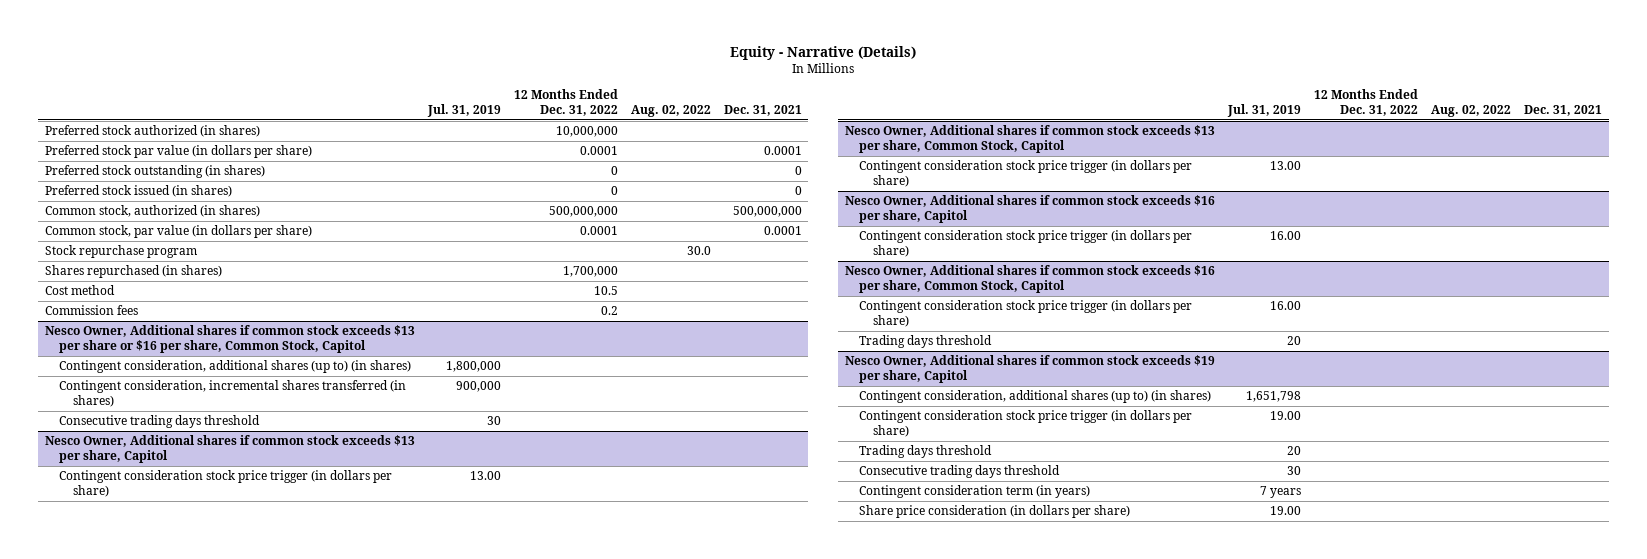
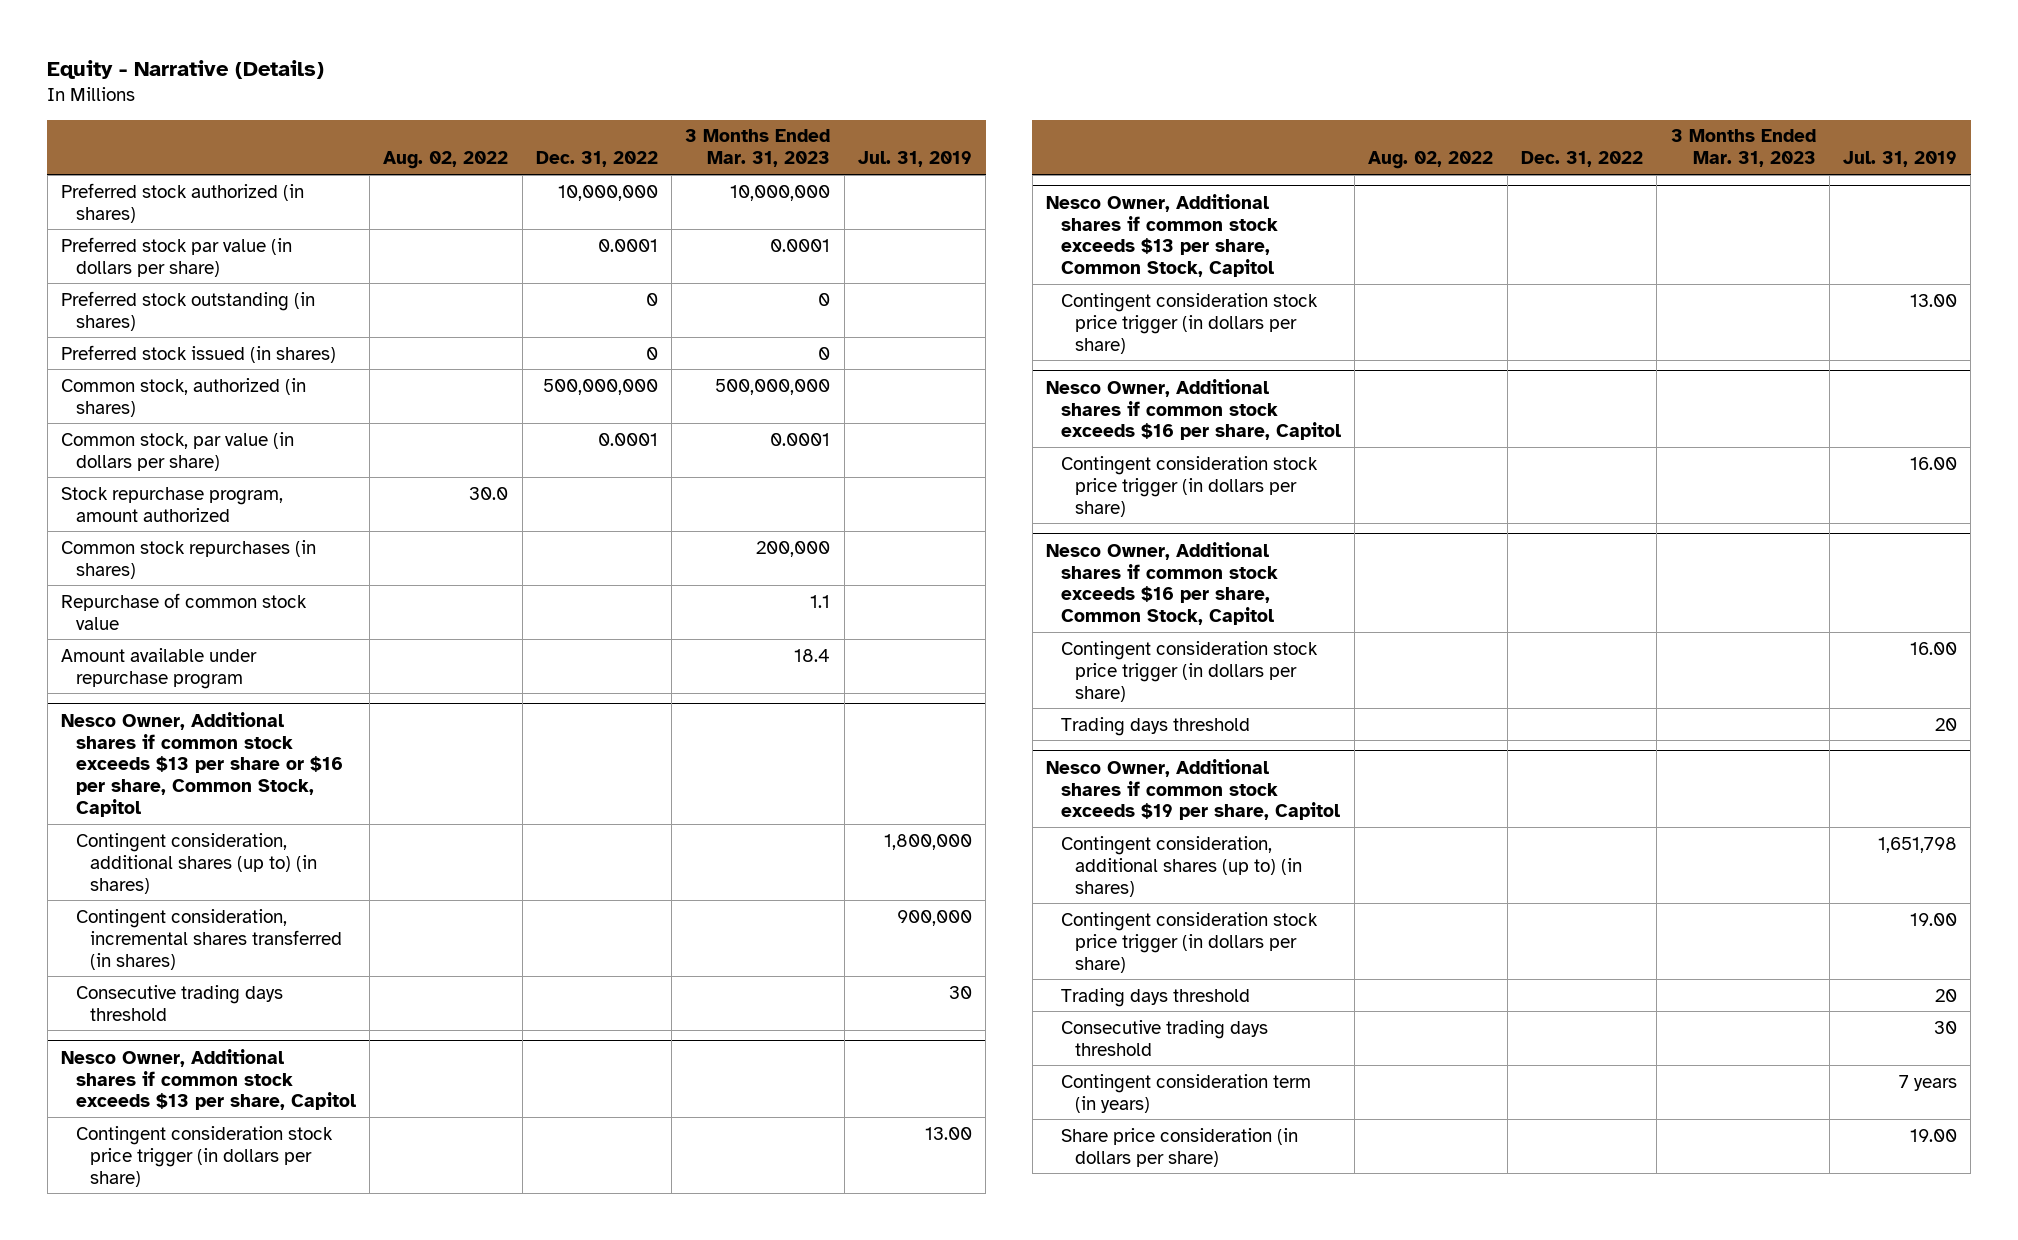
- | Jul. 31, 2019 | 12 Months Ended Dec. 31, 2022 | Aug. 02, 2022 | Dec. 31, 2021
+ | Aug. 02, 2022 | Dec. 31, 2022 | 3 Months Ended Mar. 31, 2023 | Jul. 31, 2019
- Stock repurchase program | | | 30.0 |
- Shares repurchased (in shares) | | 1,700,000 | |
- Cost method | | 10.5 | |
- Commission fees | | 0.2 | |
+ Stock repurchase program, amount authorized | 30.0 | | |
+ Common stock repurchases (in shares) | | | 200,000 |
+ Repurchase of common stock value | | | 1.1 |
+ Amount available under repurchase program | | | 18.4 |

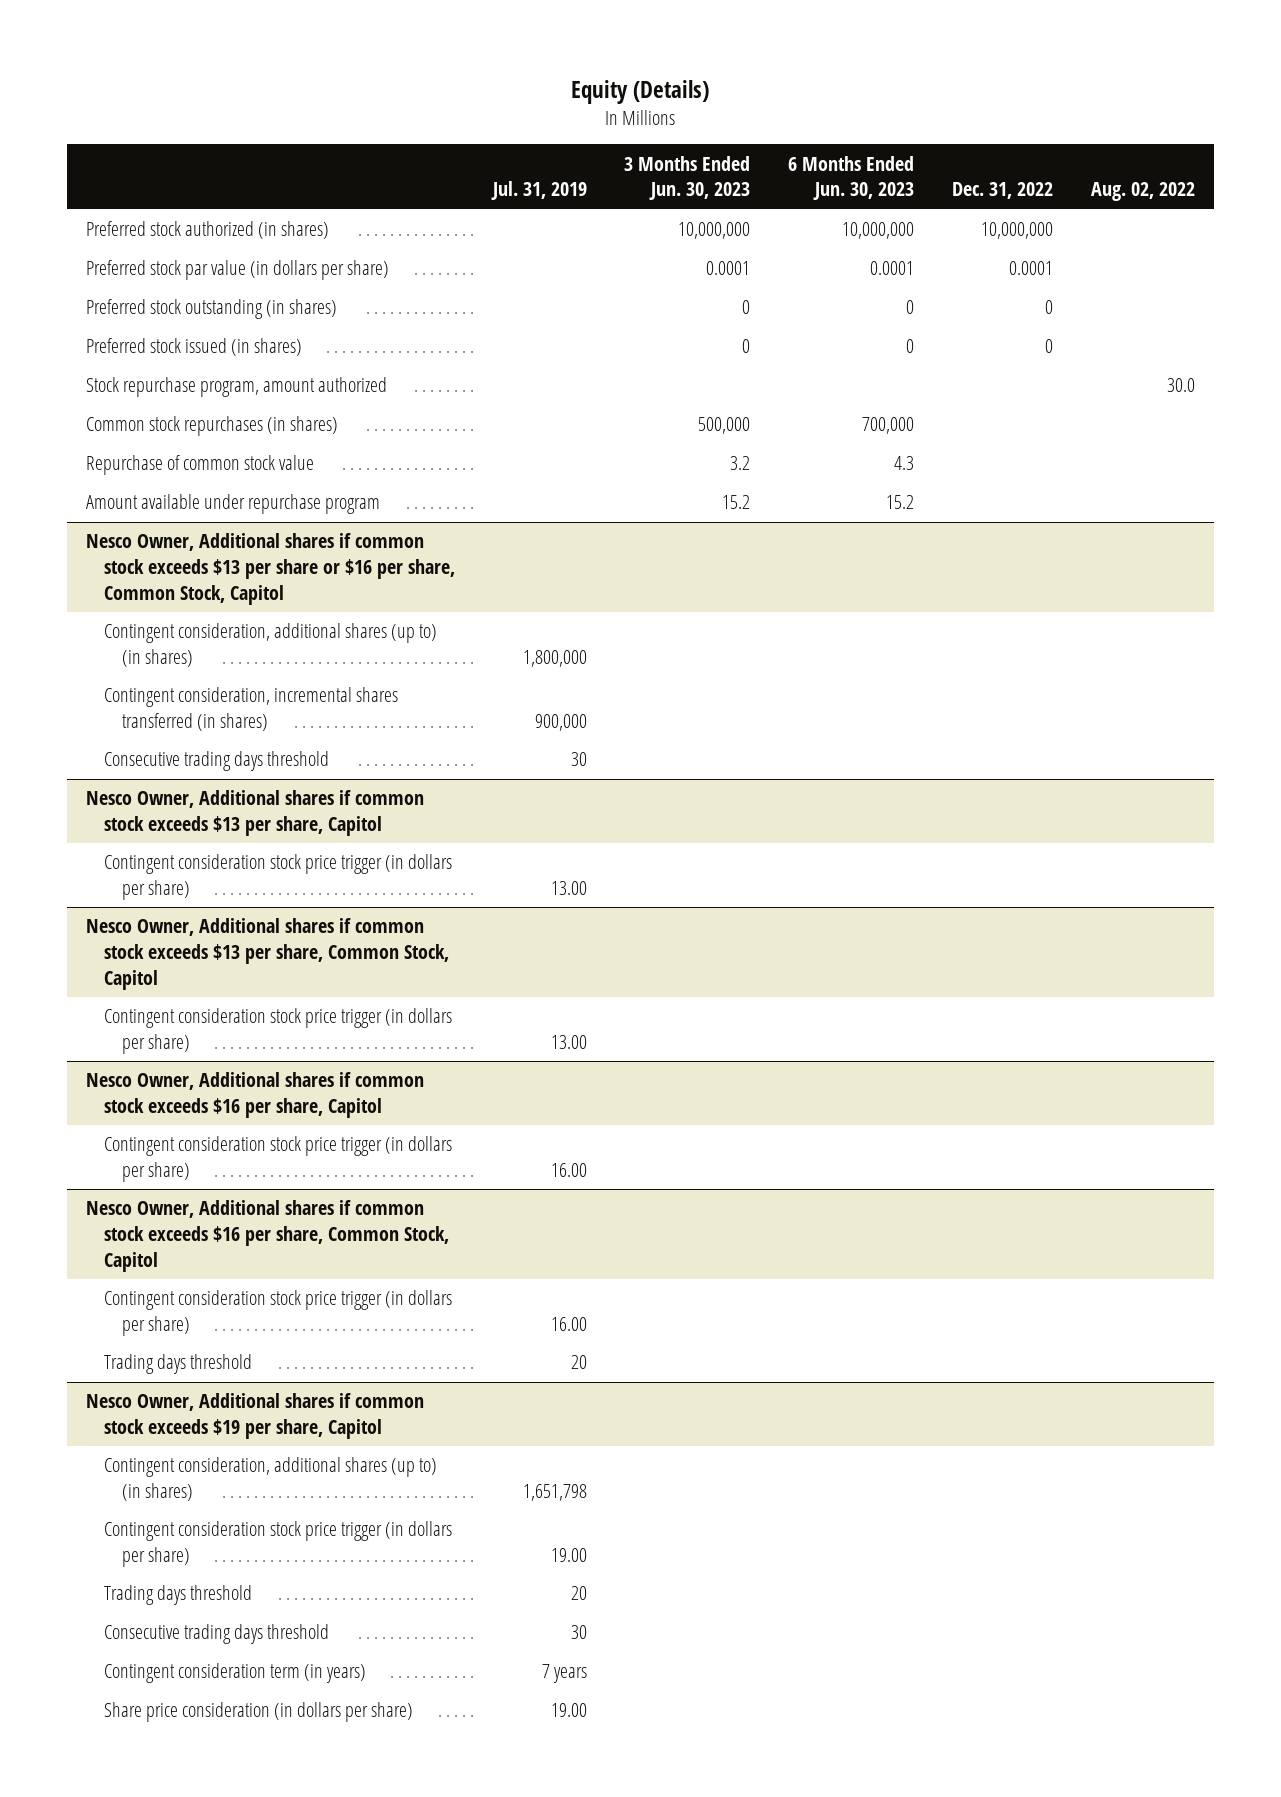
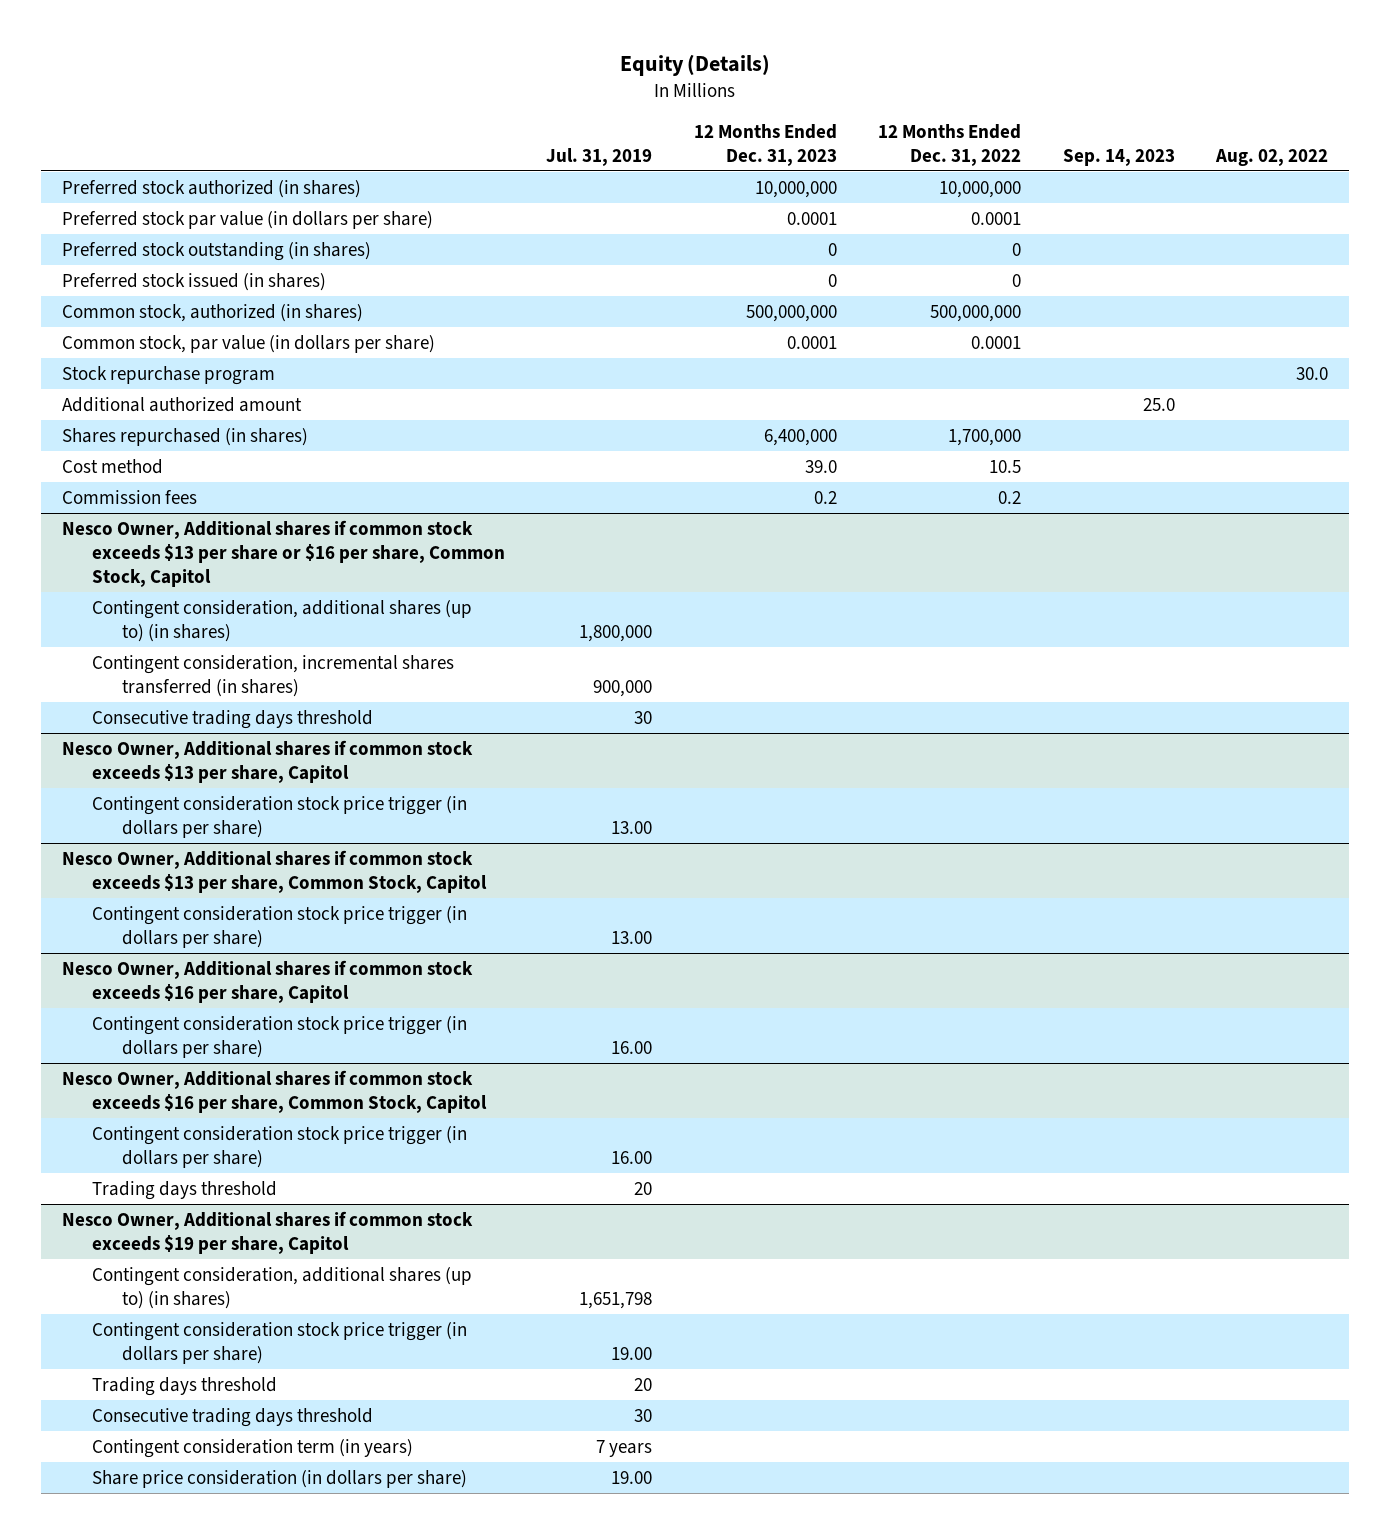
- | Jul. 31, 2019 | 3 Months Ended Jun. 30, 2023 | 6 Months Ended Jun. 30, 2023 | Dec. 31, 2022 | Aug. 02, 2022
+ | Jul. 31, 2019 | 12 Months Ended Dec. 31, 2023 | 12 Months Ended Dec. 31, 2022 | Sep. 14, 2023 | Aug. 02, 2022
- Stock repurchase program, amount authorized | | | | | 30.0
- Common stock repurchases (in shares) | | 500,000 | 700,000 | |
- Repurchase of common stock value | | 3.2 | 4.3 | |
- Amount available under repurchase program | | 15.2 | 15.2 | |
+ Common stock, authorized (in shares) | | 500,000,000 | 500,000,000 | |
+ Common stock, par value (in dollars per share) | | 0.0001 | 0.0001 | |
+ Stock repurchase program | | | | | 30.0
+ Additional authorized amount | | | | 25.0 |
+ Shares repurchased (in shares) | | 6,400,000 | 1,700,000 | |
+ Cost method | | 39.0 | 10.5 | |
+ Commission fees | | 0.2 | 0.2 | |

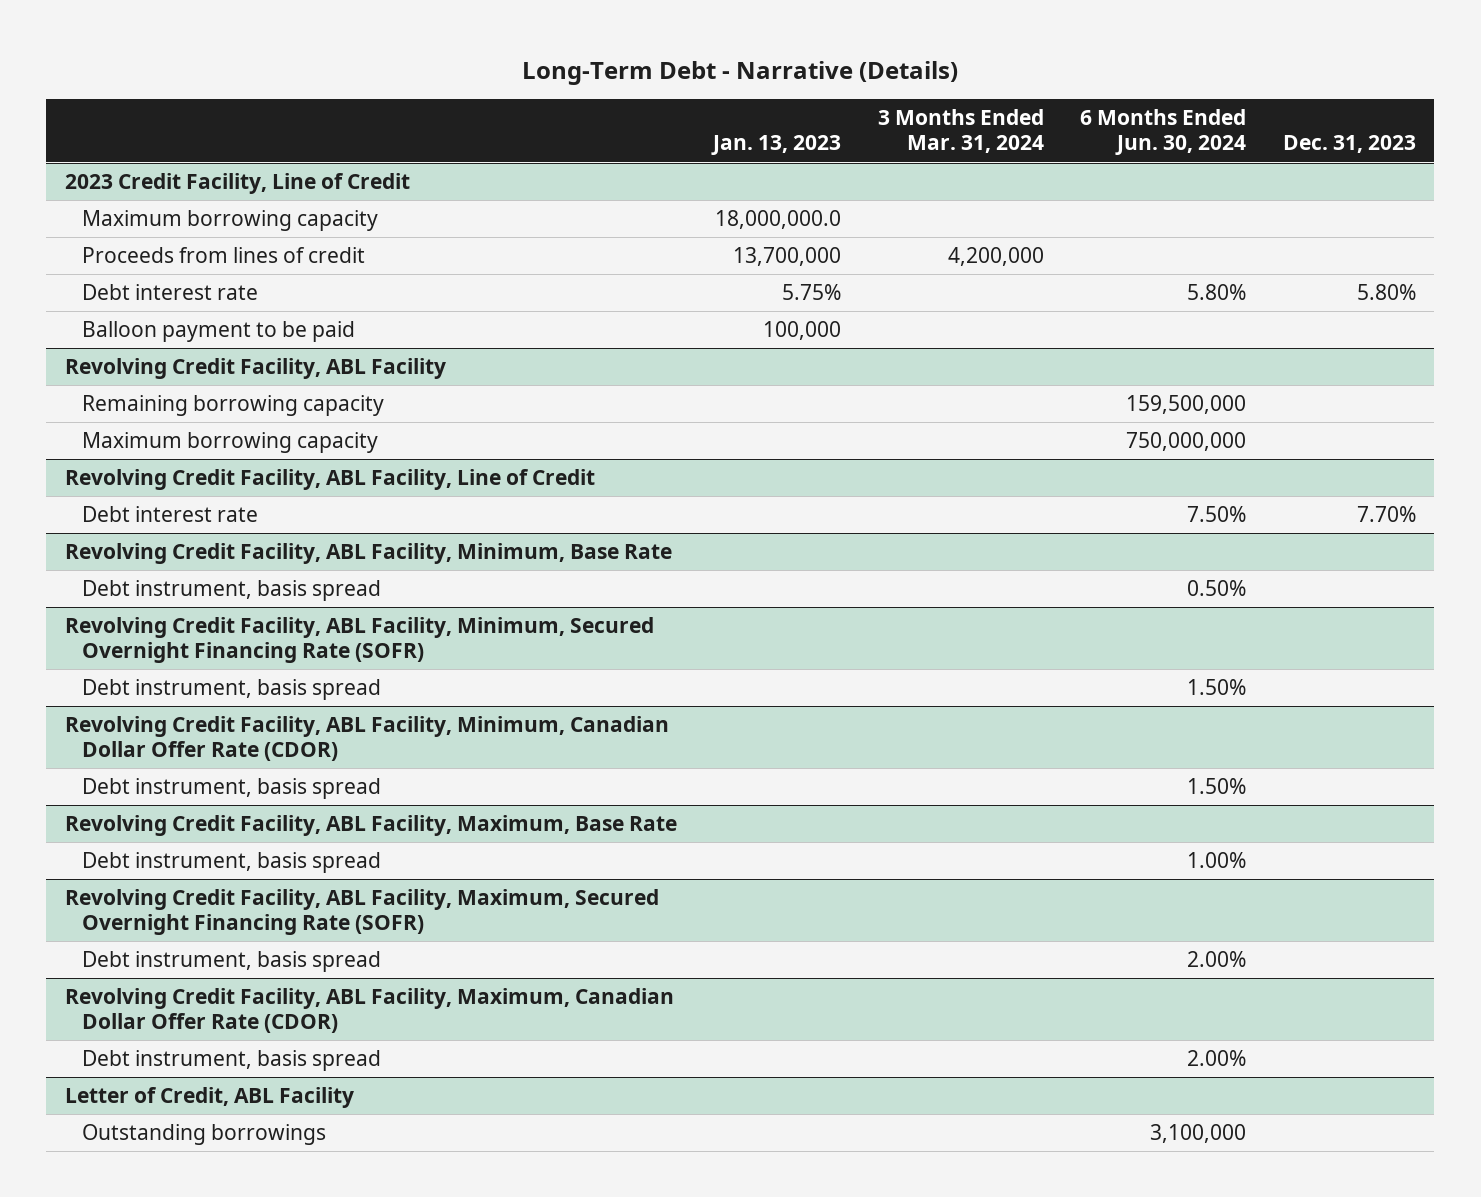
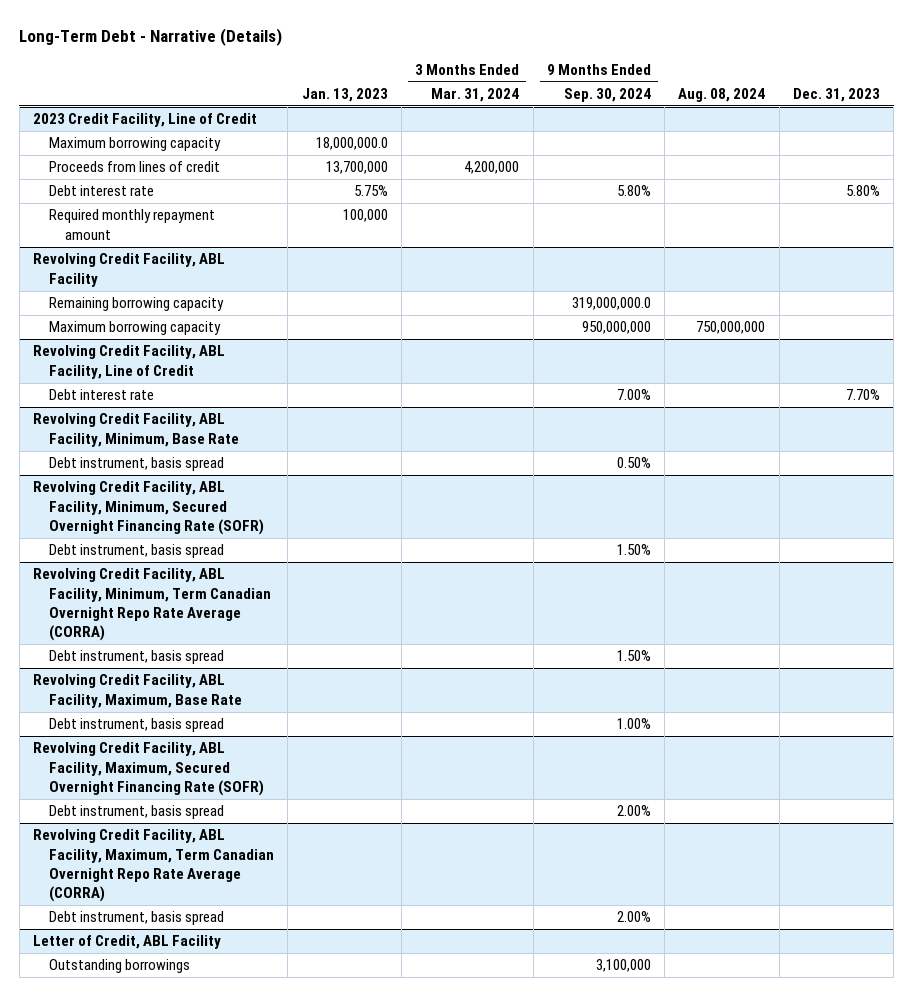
- | Jan. 13, 2023 | 3 Months Ended Mar. 31, 2024 | 6 Months Ended Jun. 30, 2024 | Dec. 31, 2023
+ | Jan. 13, 2023 | 3 Months Ended Mar. 31, 2024 | 9 Months Ended Sep. 30, 2024 | Aug. 08, 2024 | Dec. 31, 2023
@ 2023 Credit Facility, Line of Credit
- Balloon payment to be paid | 100,000 | | |
+ Required monthly repayment amount | 100,000 | | | |
- Revolving Credit Facility, ABL Facility, Minimum, Canadian Dollar Offer Rate (CDOR)
- Debt instrument, basis spread | | | 1.50% |
+ Revolving Credit Facility, ABL Facility, Minimum, Term Canadian Overnight Repo Rate Average (CORRA)
+ Debt instrument, basis spread | | | 1.50% | |
- Revolving Credit Facility, ABL Facility, Maximum, Canadian Dollar Offer Rate (CDOR)
- Debt instrument, basis spread | | | 2.00% |
+ Revolving Credit Facility, ABL Facility, Maximum, Term Canadian Overnight Repo Rate Average (CORRA)
+ Debt instrument, basis spread | | | 2.00% | |

